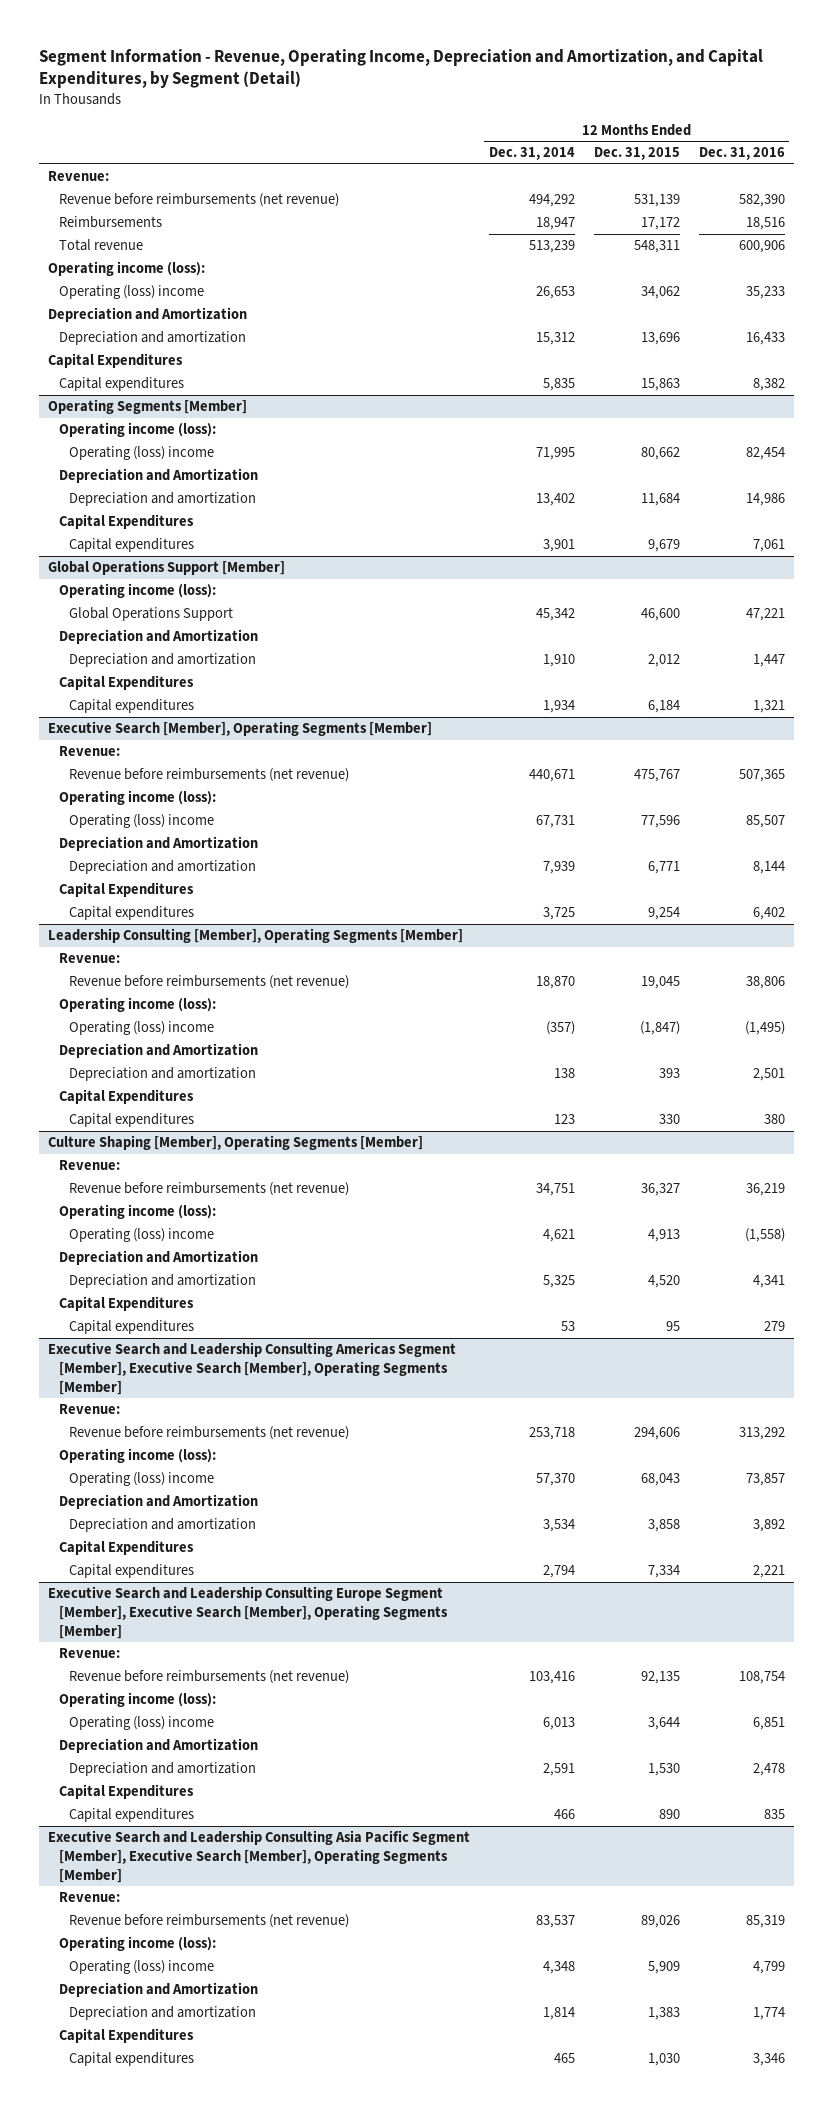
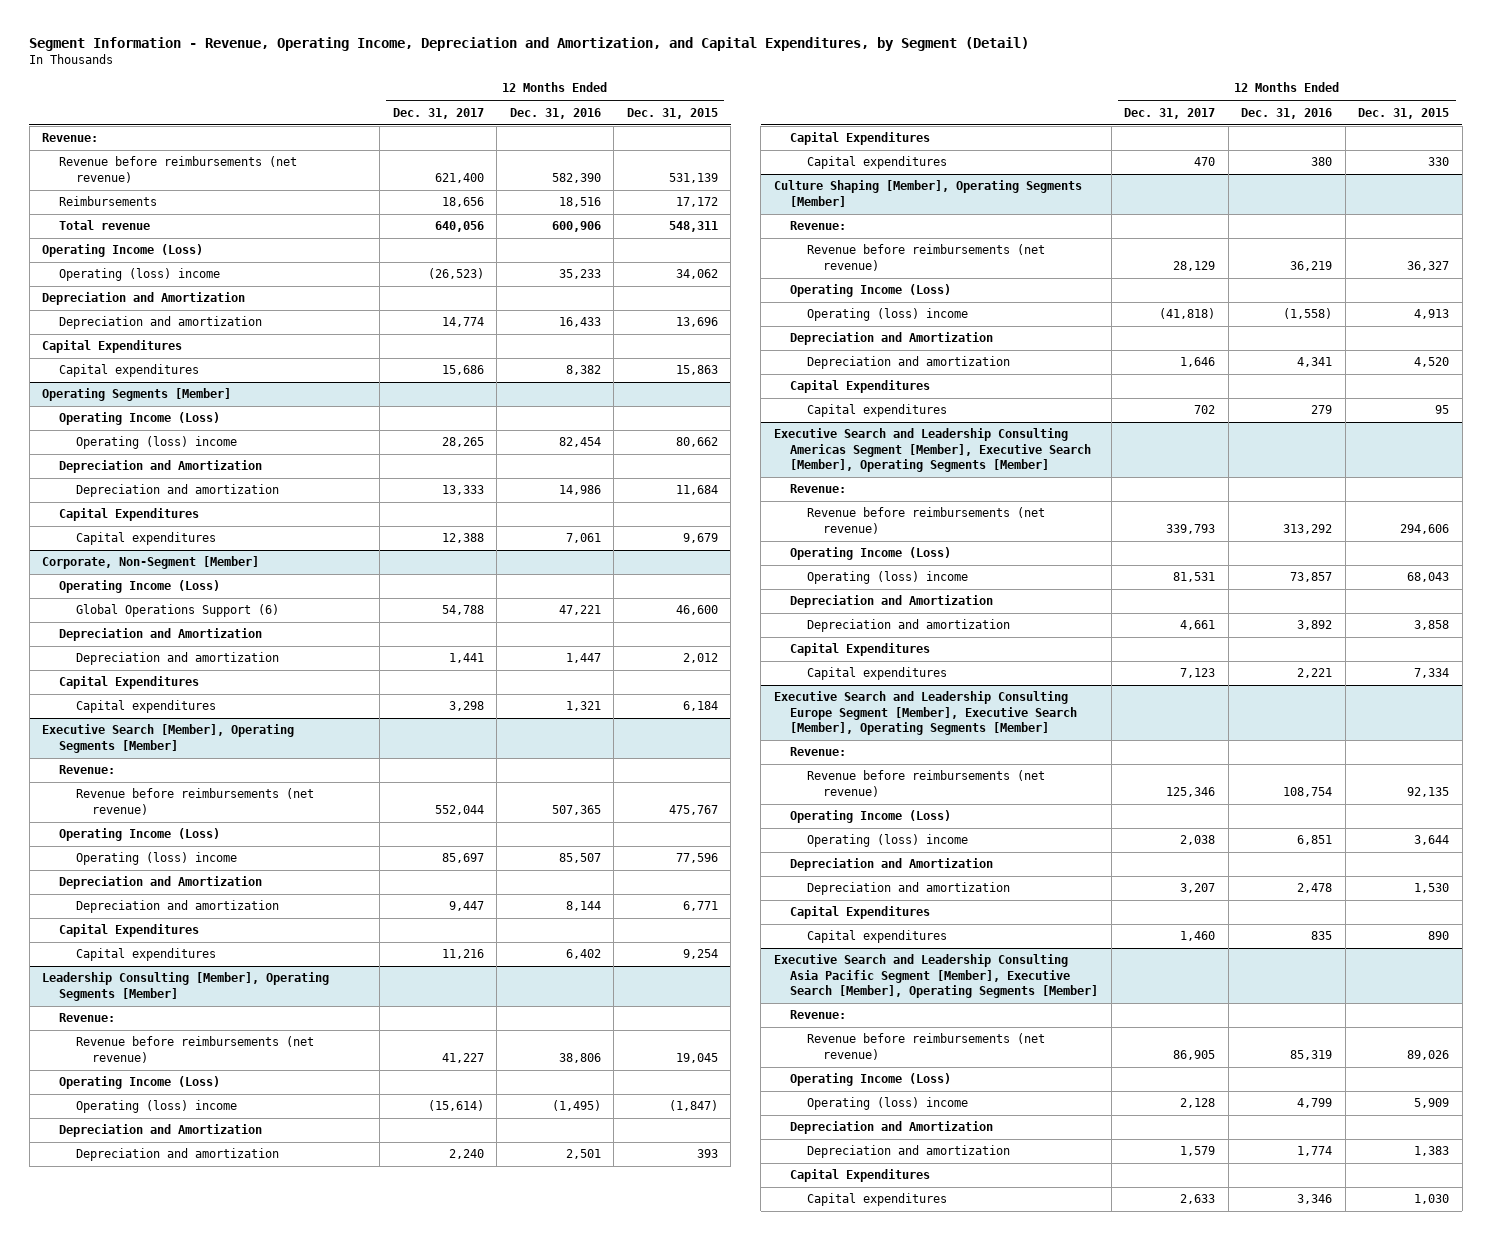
- | 12 Months Ended Dec. 31, 2014 | 12 Months Ended Dec. 31, 2015 | 12 Months Ended Dec. 31, 2016
+ | 12 Months Ended Dec. 31, 2017 | 12 Months Ended Dec. 31, 2016 | 12 Months Ended Dec. 31, 2015
- Operating income (loss):
+ Operating Income (Loss)
@ Operating Segments [Member]
- Operating income (loss):
+ Operating Income (Loss)
- Global Operations Support [Member]
- Operating income (loss):
- Global Operations Support | 45,342 | 46,600 | 47,221
+ Corporate, Non-Segment [Member]
+ Operating Income (Loss)
+ Global Operations Support (6) | 54,788 | 47,221 | 46,600
@ Executive Search [Member], Operating Segments [Member]
- Operating income (loss):
+ Operating Income (Loss)
@ Leadership Consulting [Member], Operating Segments [Member]
- Operating income (loss):
+ Operating Income (Loss)
@ Culture Shaping [Member], Operating Segments [Member]
- Operating income (loss):
+ Operating Income (Loss)
@ Executive Search and Leadership Consulting Americas Segment [Member], Executive Search [Member], Operating Segments [Member]
- Operating income (loss):
+ Operating Income (Loss)
@ Executive Search and Leadership Consulting Europe Segment [Member], Executive Search [Member], Operating Segments [Member]
- Operating income (loss):
+ Operating Income (Loss)
@ Executive Search and Leadership Consulting Asia Pacific Segment [Member], Executive Search [Member], Operating Segments [Member]
- Operating income (loss):
+ Operating Income (Loss)

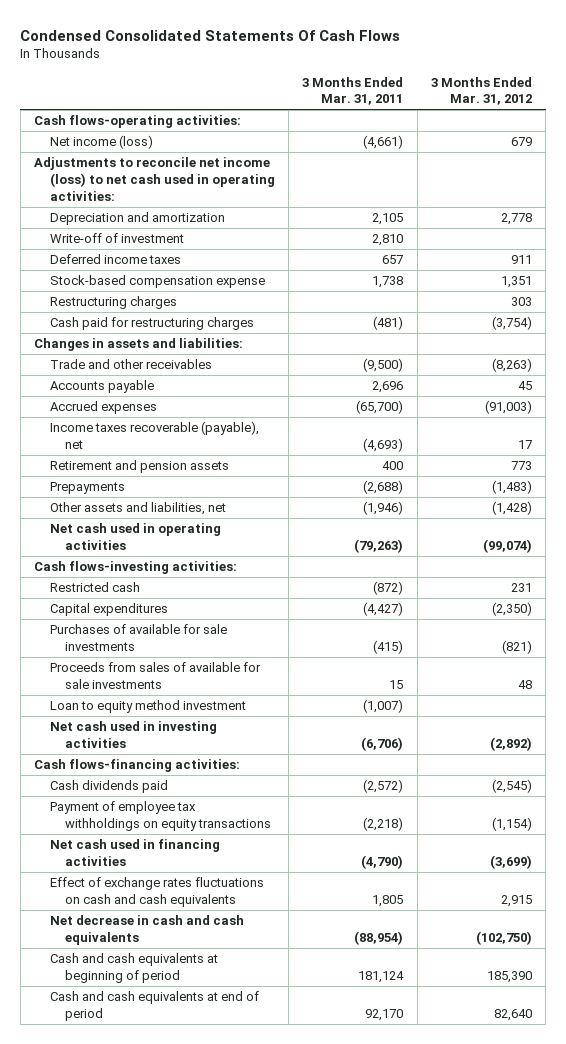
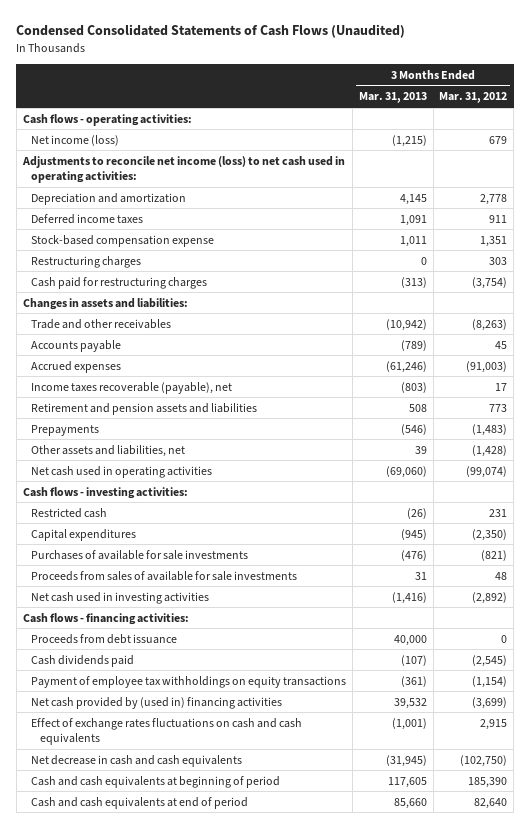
- Condensed Consolidated Statements Of Cash Flows
+ Condensed Consolidated Statements of Cash Flows (Unaudited)
- | 3 Months Ended Mar. 31, 2011 | 3 Months Ended Mar. 31, 2012
+ | 3 Months Ended Mar. 31, 2013 | 3 Months Ended Mar. 31, 2012
- Cash flows-operating activities:
+ Cash flows - operating activities:
- Write-off of investment | 2,810 |
- Retirement and pension assets | 400 | 773
+ Retirement and pension assets and liabilities | 508 | 773
- Cash flows-investing activities:
+ Cash flows - investing activities:
- Loan to equity method investment | (1,007) |
- Cash flows-financing activities:
+ Cash flows - financing activities:
+ Proceeds from debt issuance | 40,000 | 0
- Net cash used in financing activities | (4,790) | (3,699)
+ Net cash provided by (used in) financing activities | 39,532 | (3,699)

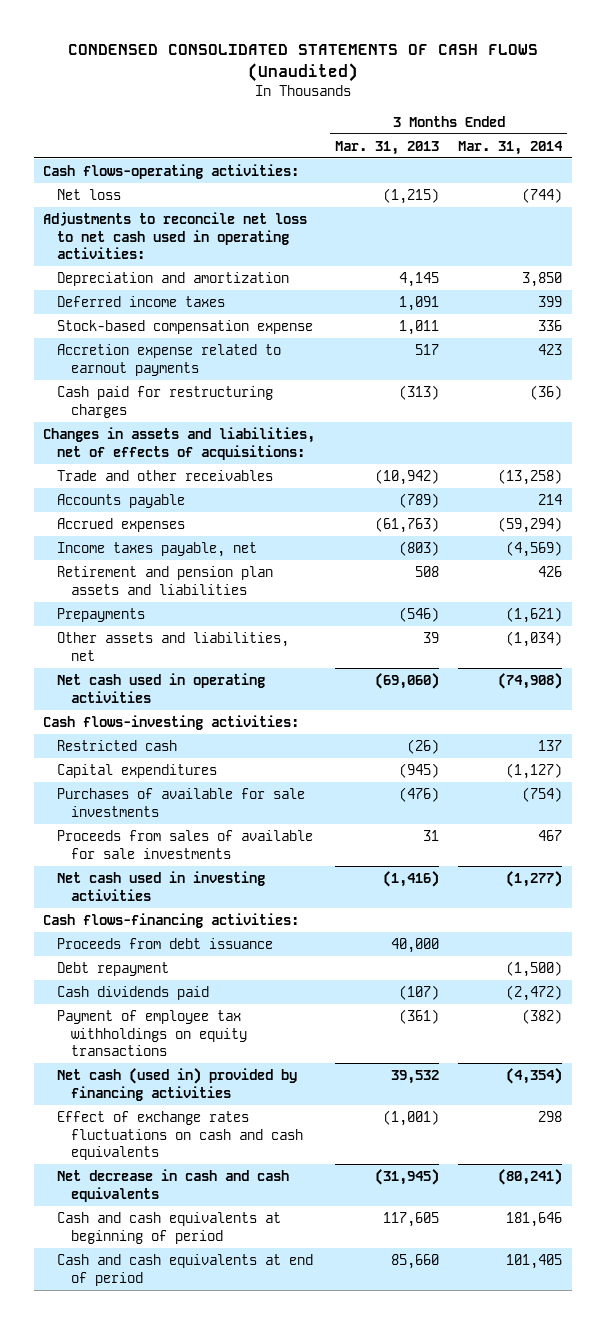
- Condensed Consolidated Statements of Cash Flows (Unaudited)
+ CONDENSED CONSOLIDATED STATEMENTS OF CASH FLOWS (Unaudited)
- | 3 Months Ended Mar. 31, 2013 | 3 Months Ended Mar. 31, 2012
+ | 3 Months Ended Mar. 31, 2013 | 3 Months Ended Mar. 31, 2014
- Cash flows - operating activities:
- Net income (loss) | (1,215) | 679
- Adjustments to reconcile net income (loss) to net cash used in operating activities:
+ Cash flows-operating activities:
+ Net loss | (1,215) | (744)
+ Adjustments to reconcile net loss to net cash used in operating activities:
- Restructuring charges | 0 | 303
+ Accretion expense related to earnout payments | 517 | 423
- Changes in assets and liabilities:
+ Changes in assets and liabilities, net of effects of acquisitions:
- Accrued expenses | (61,246) | (91,003)
- Income taxes recoverable (payable), net | (803) | 17
- Retirement and pension assets and liabilities | 508 | 773
+ Accrued expenses | (61,763) | (59,294)
+ Income taxes payable, net | (803) | (4,569)
+ Retirement and pension plan assets and liabilities | 508 | 426
- Cash flows - investing activities:
+ Cash flows-investing activities:
- Cash flows - financing activities:
+ Cash flows-financing activities:
+ Debt repayment | | (1,500)
- Net cash provided by (used in) financing activities | 39,532 | (3,699)
+ Net cash (used in) provided by financing activities | 39,532 | (4,354)

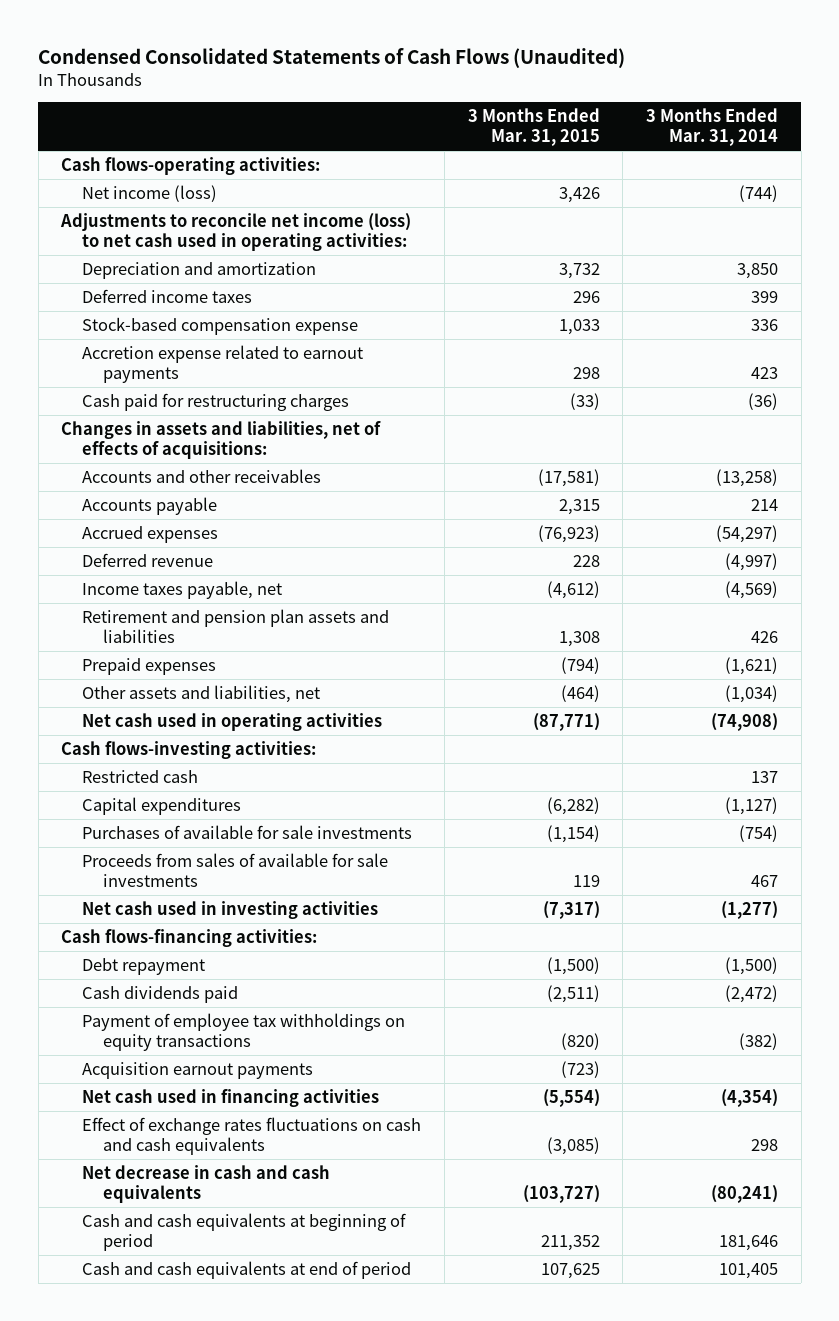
- CONDENSED CONSOLIDATED STATEMENTS OF CASH FLOWS (Unaudited)
+ Condensed Consolidated Statements of Cash Flows (Unaudited)
- | 3 Months Ended Mar. 31, 2013 | 3 Months Ended Mar. 31, 2014
+ | 3 Months Ended Mar. 31, 2015 | 3 Months Ended Mar. 31, 2014
- Net loss | (1,215) | (744)
- Adjustments to reconcile net loss to net cash used in operating activities:
+ Net income (loss) | 3,426 | (744)
+ Adjustments to reconcile net income (loss) to net cash used in operating activities:
- Trade and other receivables | (10,942) | (13,258)
+ Accounts and other receivables | (17,581) | (13,258)
- Accrued expenses | (61,763) | (59,294)
+ Accrued expenses | (76,923) | (54,297)
+ Deferred revenue | 228 | (4,997)
- Prepayments | (546) | (1,621)
+ Prepaid expenses | (794) | (1,621)
- Proceeds from debt issuance | 40,000 |
- Net cash (used in) provided by financing activities | 39,532 | (4,354)
+ Acquisition earnout payments | (723) |
+ Net cash used in financing activities | (5,554) | (4,354)

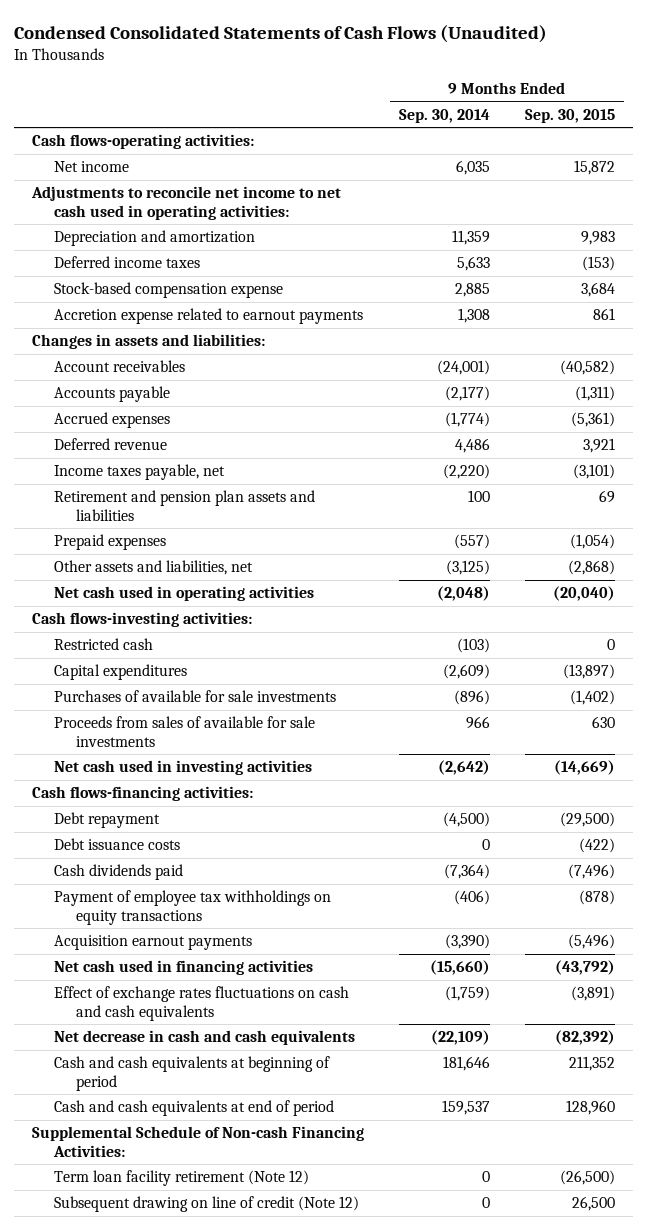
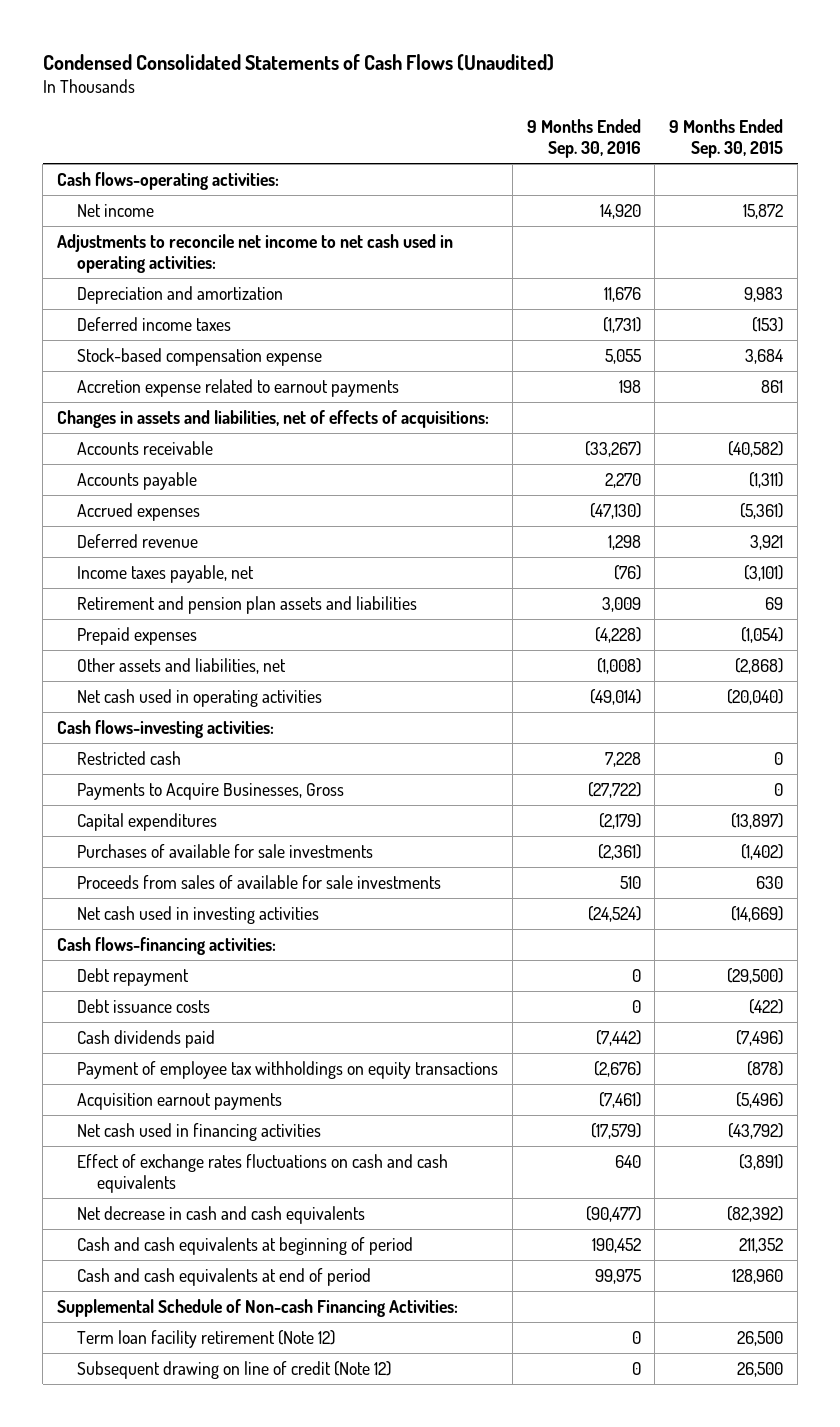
- | 9 Months Ended Sep. 30, 2014 | 9 Months Ended Sep. 30, 2015
+ | 9 Months Ended Sep. 30, 2016 | 9 Months Ended Sep. 30, 2015
- Changes in assets and liabilities:
- Account receivables | (24,001) | (40,582)
+ Changes in assets and liabilities, net of effects of acquisitions:
+ Accounts receivable | (33,267) | (40,582)
+ Payments to Acquire Businesses, Gross | (27,722) | 0
- Term loan facility retirement (Note 12) | 0 | (26,500)
+ Term loan facility retirement (Note 12) | 0 | 26,500

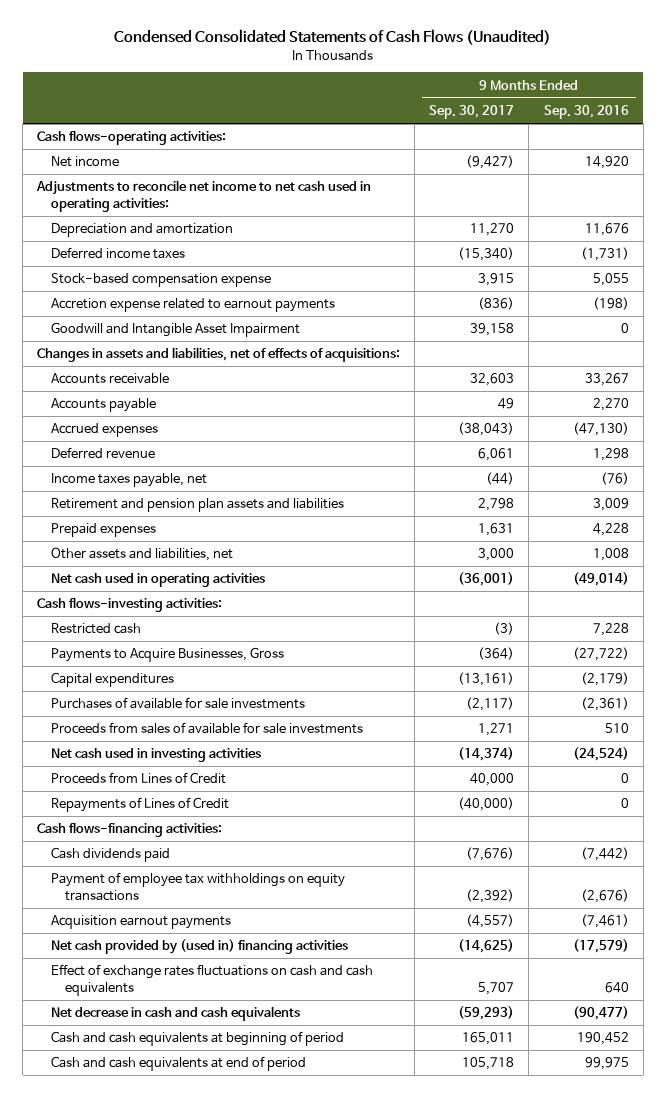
- | 9 Months Ended Sep. 30, 2016 | 9 Months Ended Sep. 30, 2015
+ | 9 Months Ended Sep. 30, 2017 | 9 Months Ended Sep. 30, 2016
- Accretion expense related to earnout payments | 198 | 861
+ Accretion expense related to earnout payments | (836) | (198)
+ Goodwill and Intangible Asset Impairment | 39,158 | 0
- Accounts receivable | (33,267) | (40,582)
+ Accounts receivable | 32,603 | 33,267
- Prepaid expenses | (4,228) | (1,054)
- Other assets and liabilities, net | (1,008) | (2,868)
+ Prepaid expenses | 1,631 | 4,228
+ Other assets and liabilities, net | 3,000 | 1,008
+ Proceeds from Lines of Credit | 40,000 | 0
+ Repayments of Lines of Credit | (40,000) | 0
- Debt repayment | 0 | (29,500)
- Debt issuance costs | 0 | (422)
- Net cash used in financing activities | (17,579) | (43,792)
+ Net cash provided by (used in) financing activities | (14,625) | (17,579)
- Supplemental Schedule of Non-cash Financing Activities:
- Term loan facility retirement (Note 12) | 0 | 26,500
- Subsequent drawing on line of credit (Note 12) | 0 | 26,500

